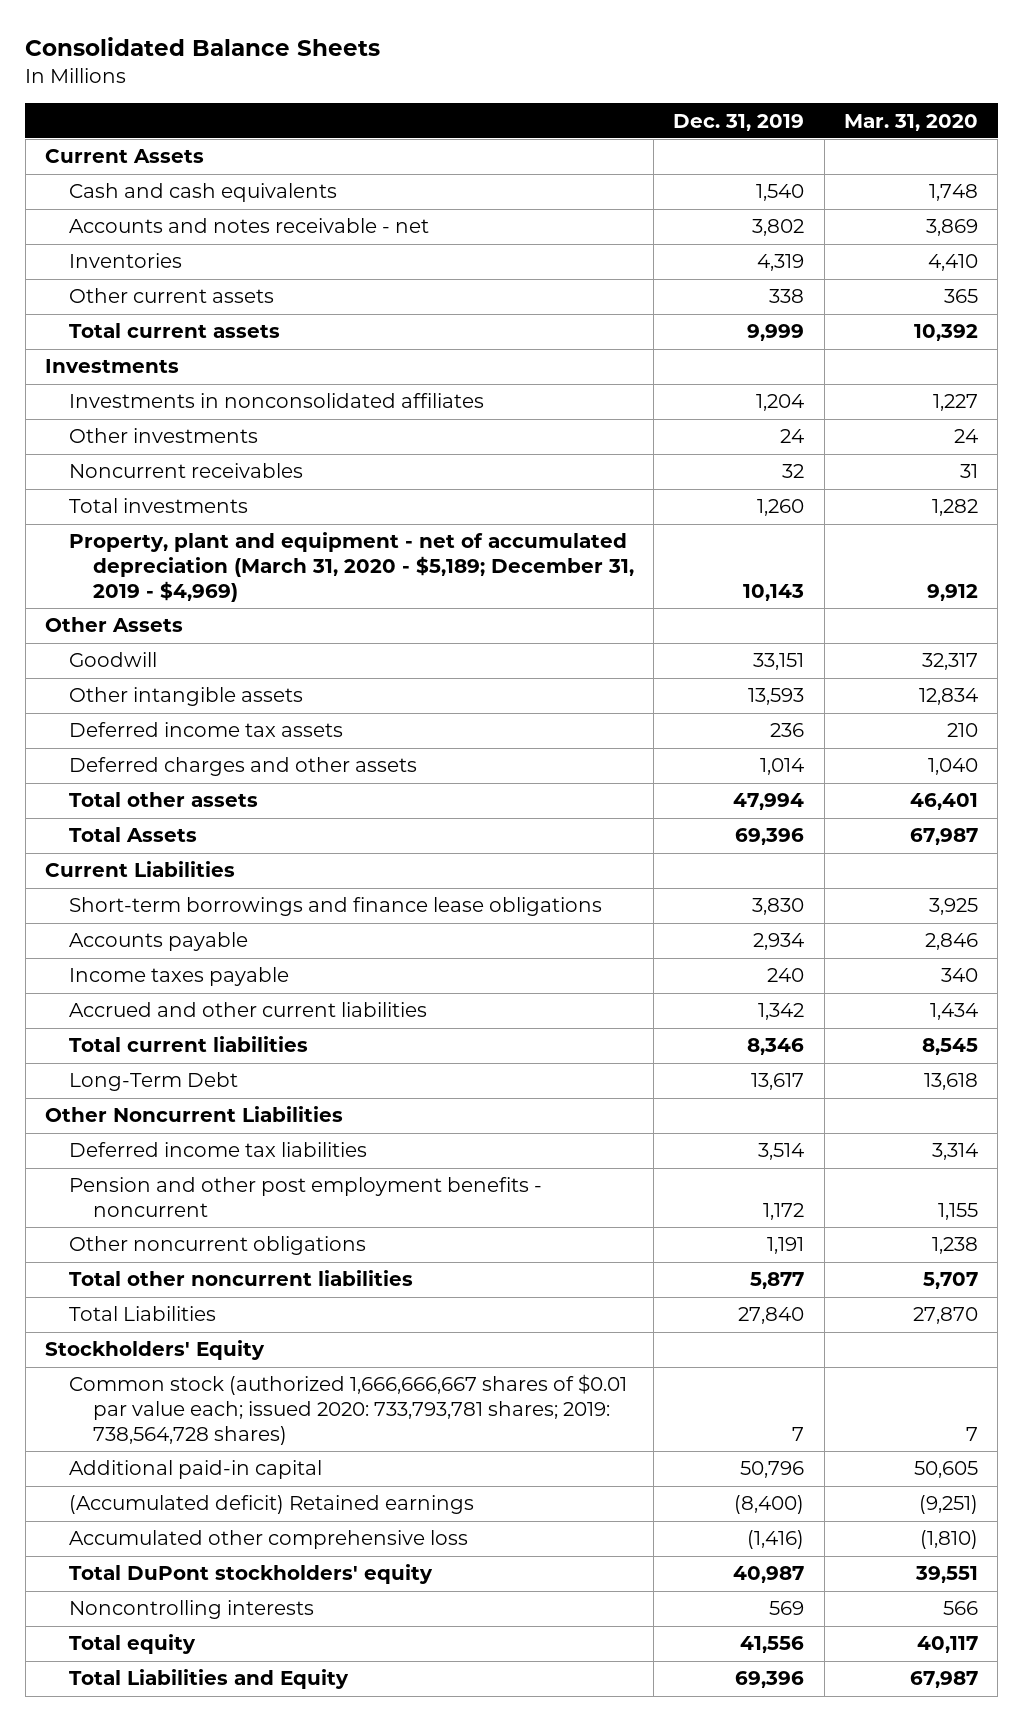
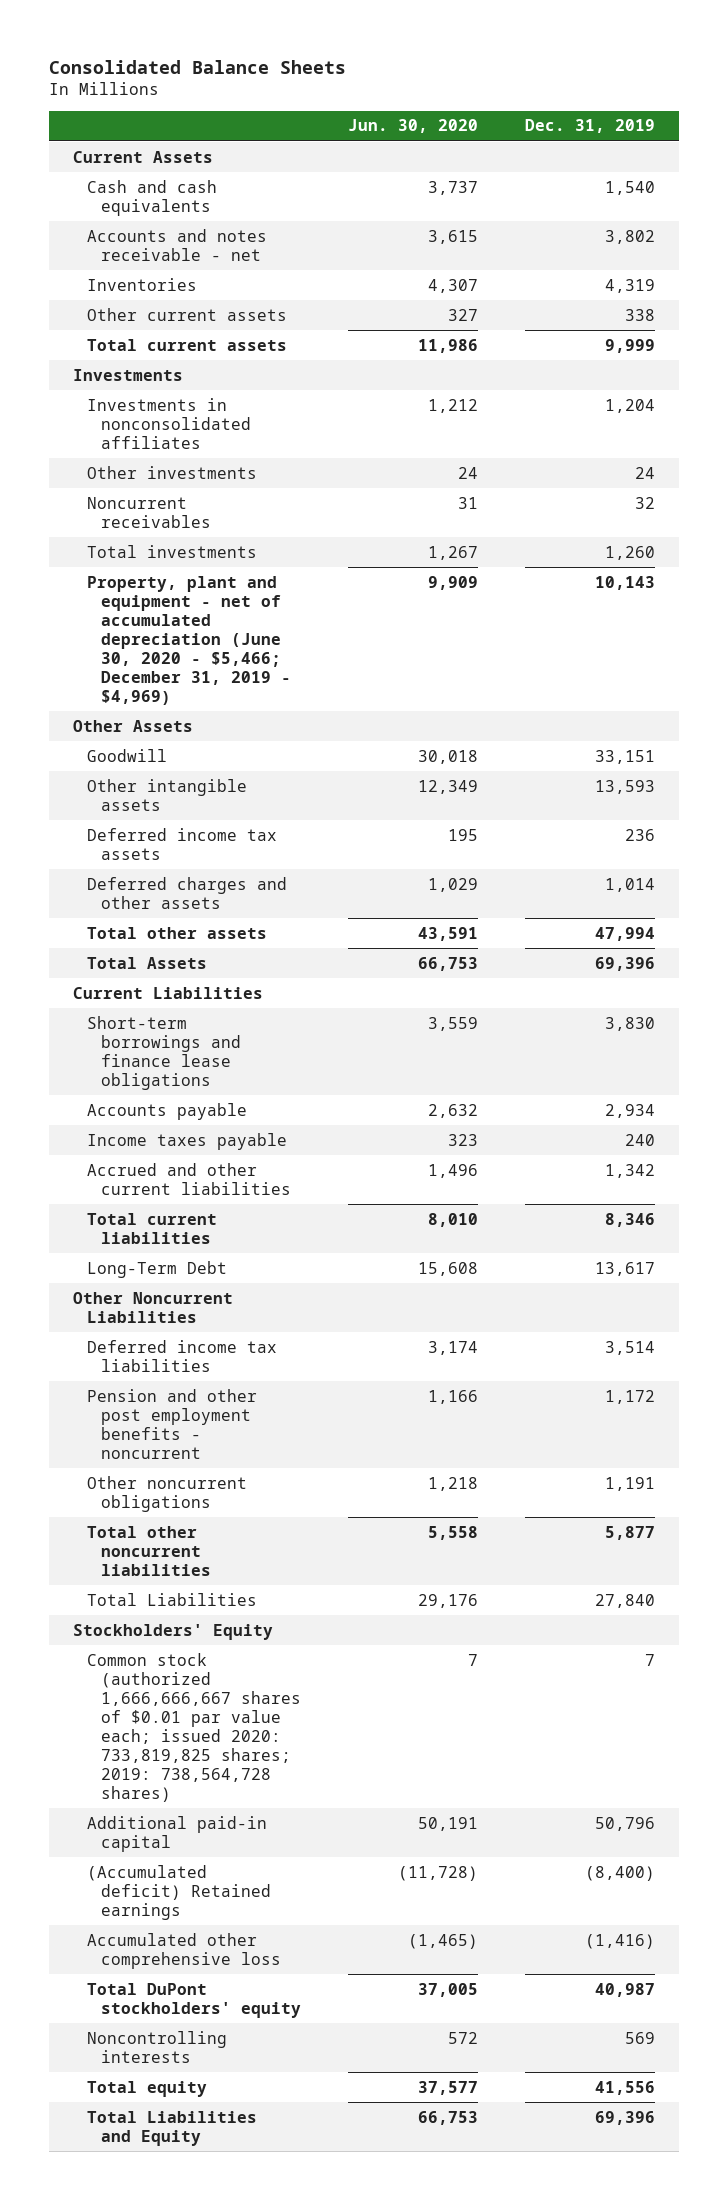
- | Dec. 31, 2019 | Mar. 31, 2020
+ | Jun. 30, 2020 | Dec. 31, 2019
- Property, plant and equipment - net of accumulated depreciation (March 31, 2020 - $5,189; December 31, 2019 - $4,969) | 10,143 | 9,912
+ Property, plant and equipment - net of accumulated depreciation (June 30, 2020 - $5,466; December 31, 2019 - $4,969) | 9,909 | 10,143
- Common stock (authorized 1,666,666,667 shares of $0.01 par value each; issued 2020: 733,793,781 shares; 2019: 738,564,728 shares) | 7 | 7
+ Common stock (authorized 1,666,666,667 shares of $0.01 par value each; issued 2020: 733,819,825 shares; 2019: 738,564,728 shares) | 7 | 7

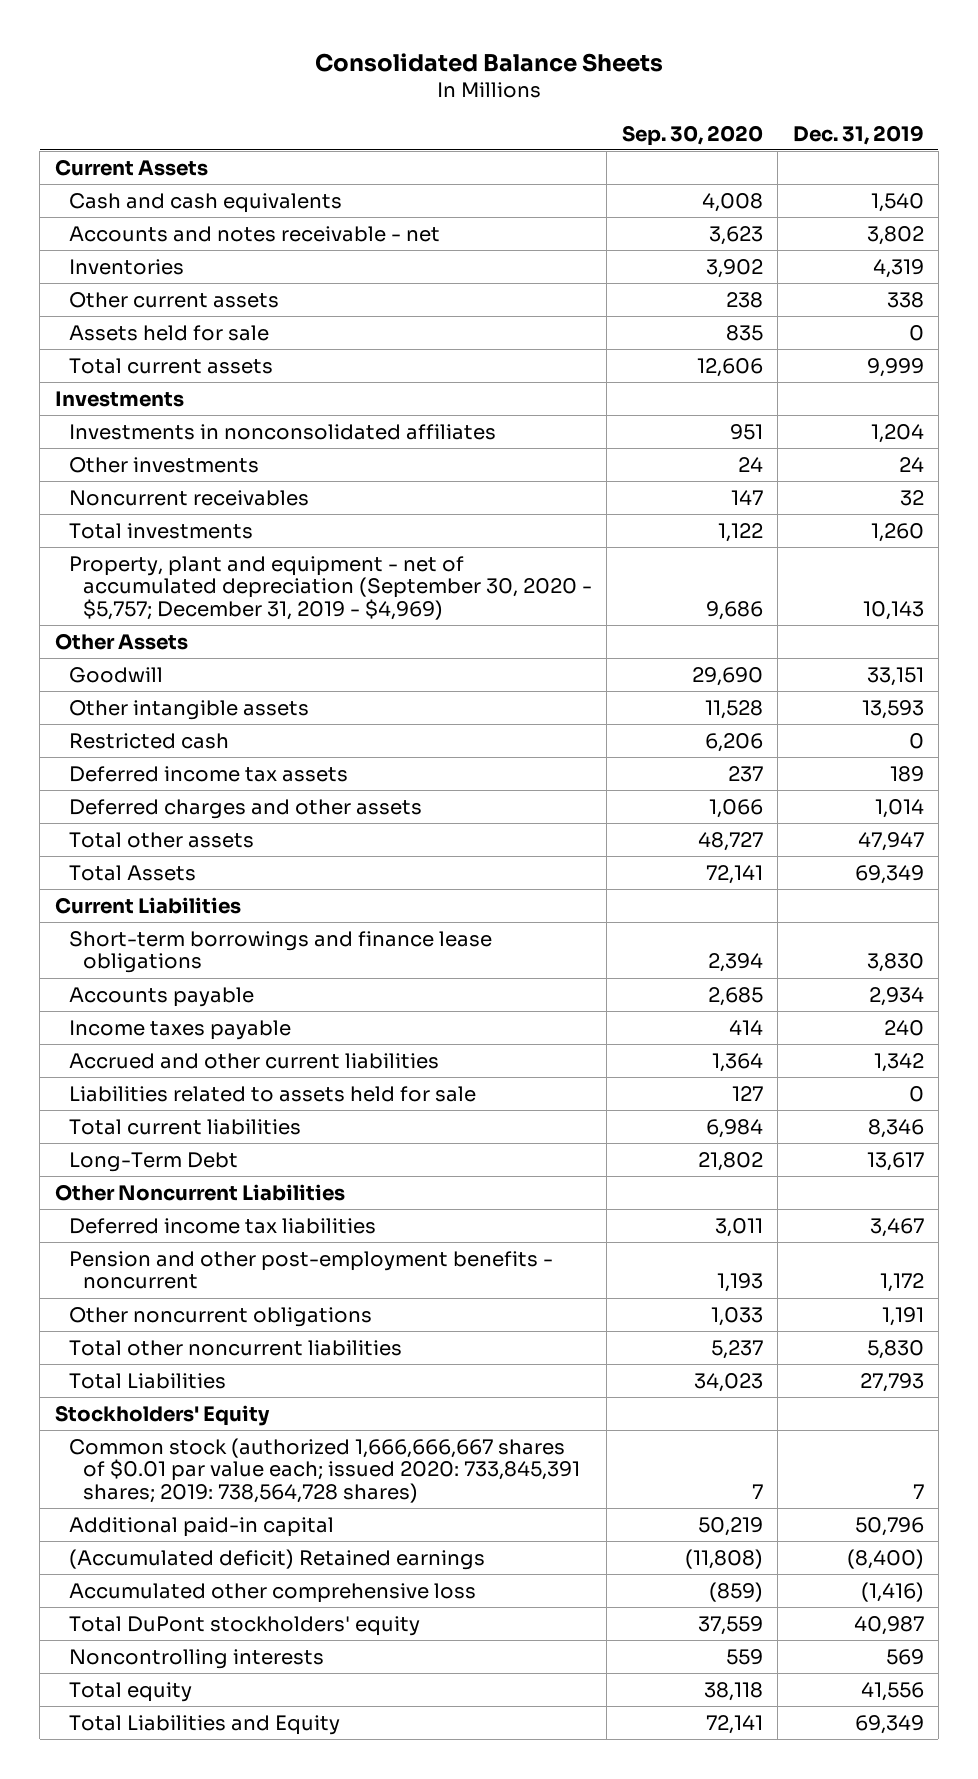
- | Jun. 30, 2020 | Dec. 31, 2019
+ | Sep. 30, 2020 | Dec. 31, 2019
+ Assets held for sale | 835 | 0
- Property, plant and equipment - net of accumulated depreciation (June 30, 2020 - $5,466; December 31, 2019 - $4,969) | 9,909 | 10,143
+ Property, plant and equipment - net of accumulated depreciation (September 30, 2020 - $5,757; December 31, 2019 - $4,969) | 9,686 | 10,143
- Deferred income tax assets | 195 | 236
+ Restricted cash | 6,206 | 0
+ Deferred income tax assets | 237 | 189
- Total other assets | 43,591 | 47,994
- Total Assets | 66,753 | 69,396
+ Total other assets | 48,727 | 47,947
+ Total Assets | 72,141 | 69,349
+ Liabilities related to assets held for sale | 127 | 0
- Deferred income tax liabilities | 3,174 | 3,514
- Pension and other post employment benefits - noncurrent | 1,166 | 1,172
+ Deferred income tax liabilities | 3,011 | 3,467
+ Pension and other post-employment benefits - noncurrent | 1,193 | 1,172
- Total other noncurrent liabilities | 5,558 | 5,877
- Total Liabilities | 29,176 | 27,840
+ Total other noncurrent liabilities | 5,237 | 5,830
+ Total Liabilities | 34,023 | 27,793
- Common stock (authorized 1,666,666,667 shares of $0.01 par value each; issued 2020: 733,819,825 shares; 2019: 738,564,728 shares) | 7 | 7
+ Common stock (authorized 1,666,666,667 shares of $0.01 par value each; issued 2020: 733,845,391 shares; 2019: 738,564,728 shares) | 7 | 7
- Total Liabilities and Equity | 66,753 | 69,396
+ Total Liabilities and Equity | 72,141 | 69,349

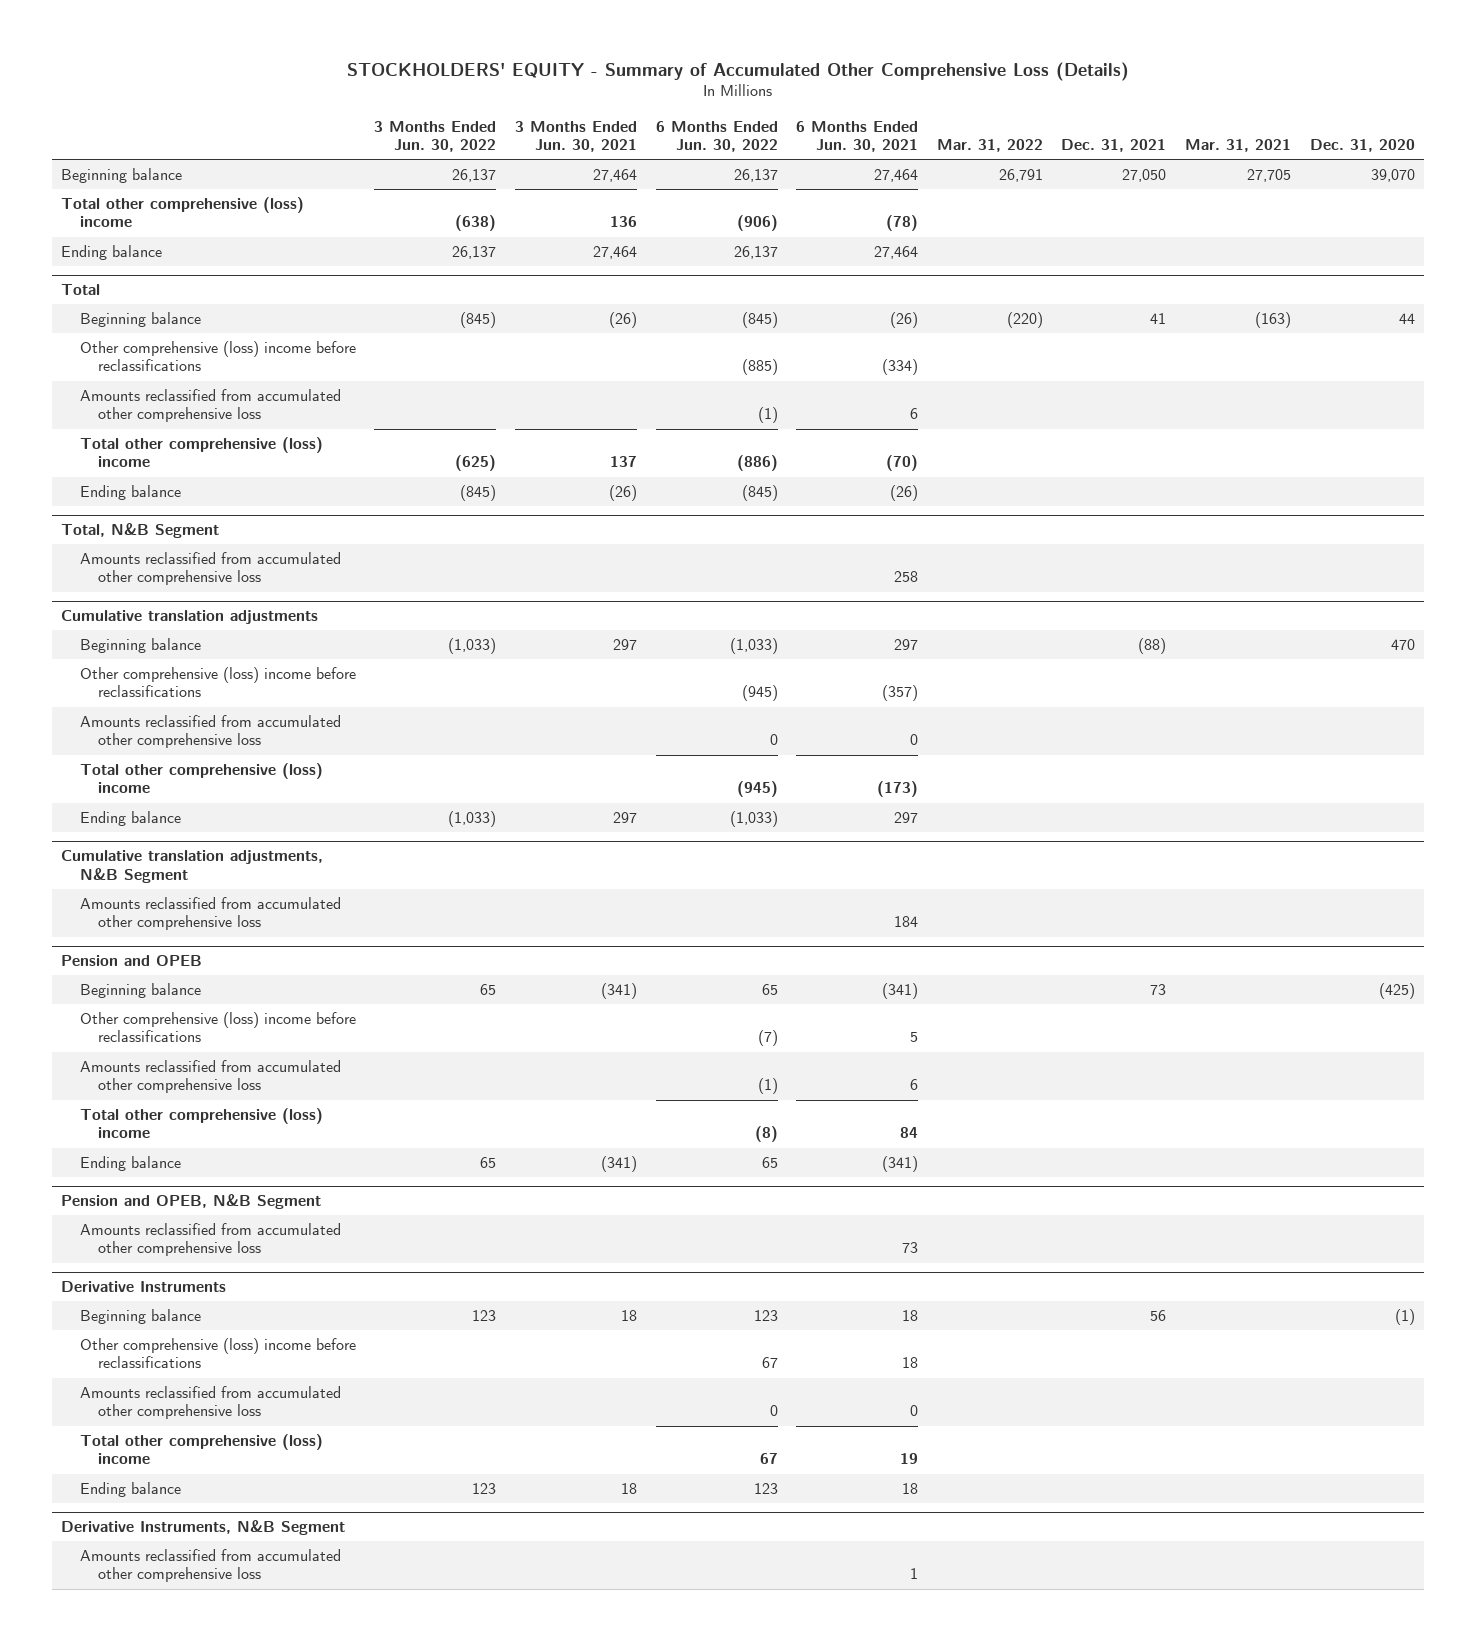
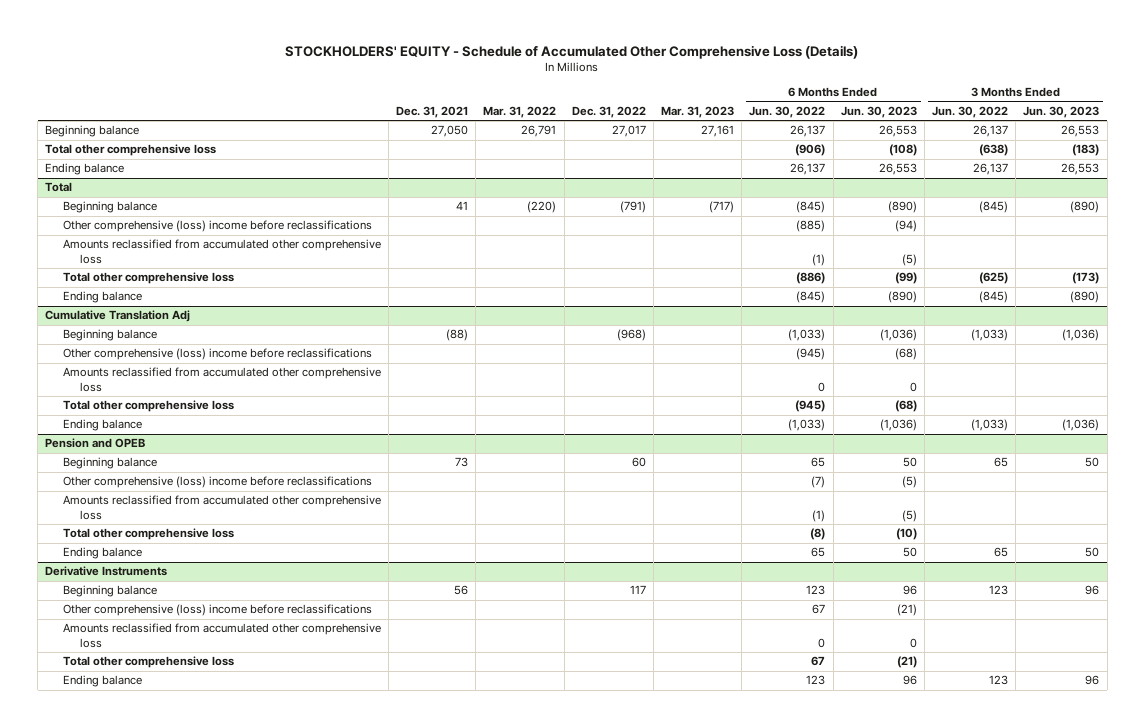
- STOCKHOLDERS' EQUITY - Summary of Accumulated Other Comprehensive Loss (Details)
+ STOCKHOLDERS' EQUITY - Schedule of Accumulated Other Comprehensive Loss (Details)
- | 3 Months Ended Jun. 30, 2022 | 3 Months Ended Jun. 30, 2021 | 6 Months Ended Jun. 30, 2022 | 6 Months Ended Jun. 30, 2021 | Mar. 31, 2022 | Dec. 31, 2021 | Mar. 31, 2021 | Dec. 31, 2020
+ | Dec. 31, 2021 | Mar. 31, 2022 | Dec. 31, 2022 | Mar. 31, 2023 | 6 Months Ended Jun. 30, 2022 | 6 Months Ended Jun. 30, 2023 | 3 Months Ended Jun. 30, 2022 | 3 Months Ended Jun. 30, 2023
- Total other comprehensive (loss) income | (638) | 136 | (906) | (78) | | | |
+ Total other comprehensive loss | | | | | (906) | (108) | (638) | (183)
@ Total
- Total other comprehensive (loss) income | (625) | 137 | (886) | (70) | | | |
+ Total other comprehensive loss | | | | | (886) | (99) | (625) | (173)
- Total, N&B Segment
- Amounts reclassified from accumulated other comprehensive loss | | | | 258 | | | |
- Cumulative translation adjustments
+ Cumulative Translation Adj
- Total other comprehensive (loss) income | | | (945) | (173) | | | |
+ Total other comprehensive loss | | | | | (945) | (68) | |
- Cumulative translation adjustments, N&B Segment
- Amounts reclassified from accumulated other comprehensive loss | | | | 184 | | | |
@ Pension and OPEB
- Total other comprehensive (loss) income | | | (8) | 84 | | | |
+ Total other comprehensive loss | | | | | (8) | (10) | |
- Pension and OPEB, N&B Segment
- Amounts reclassified from accumulated other comprehensive loss | | | | 73 | | | |
@ Derivative Instruments
- Total other comprehensive (loss) income | | | 67 | 19 | | | |
+ Total other comprehensive loss | | | | | 67 | (21) | |
- Derivative Instruments, N&B Segment
- Amounts reclassified from accumulated other comprehensive loss | | | | 1 | | | |

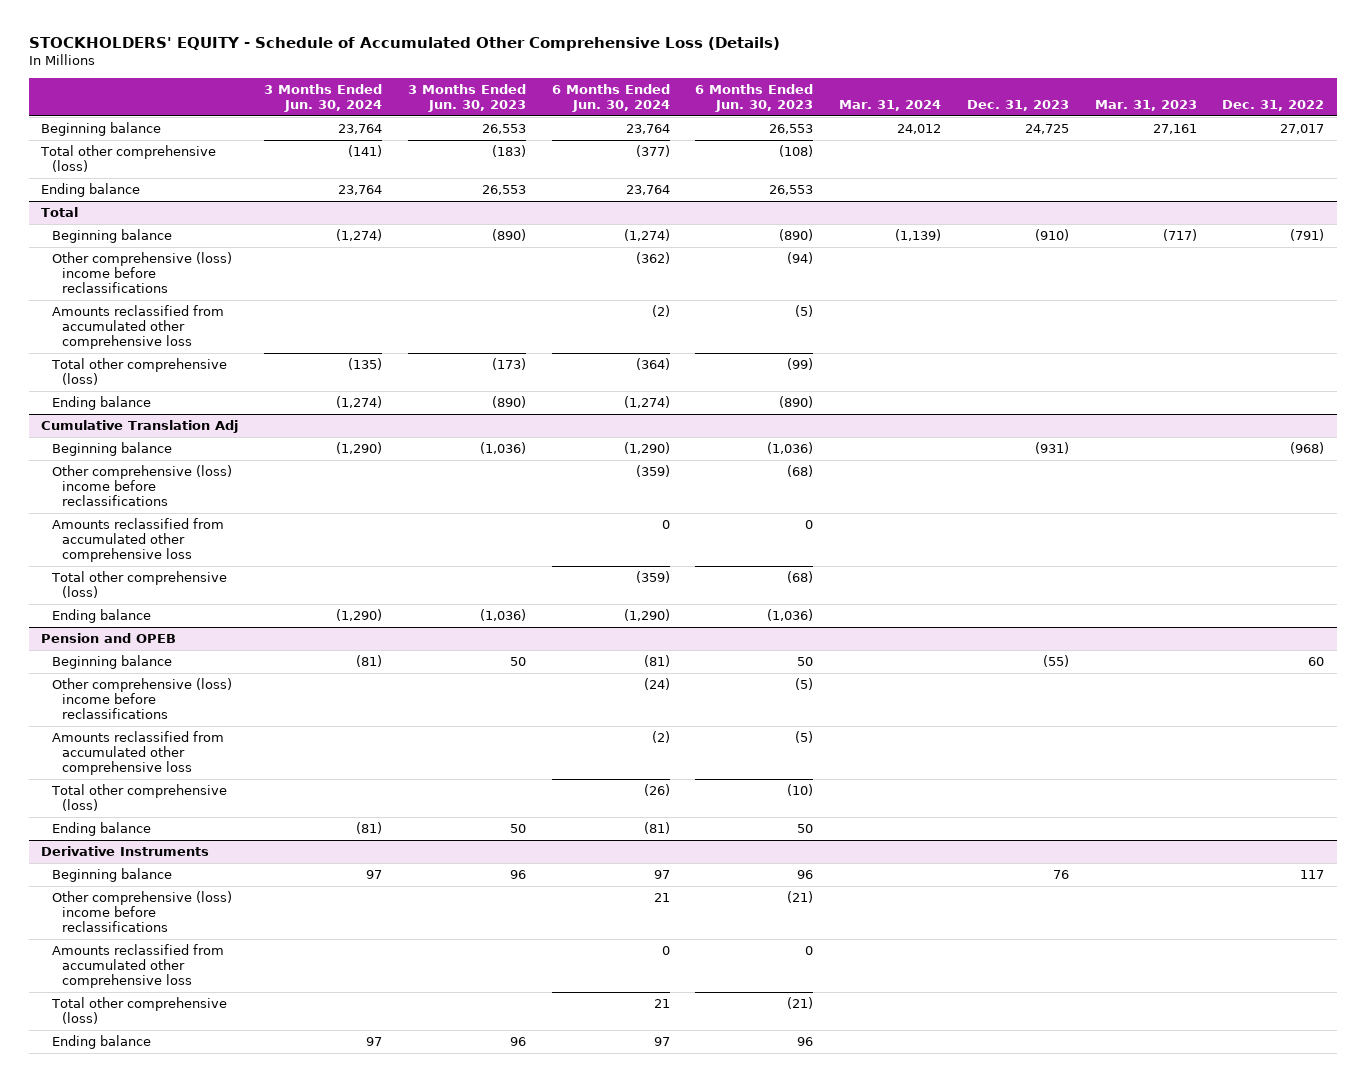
- | Dec. 31, 2021 | Mar. 31, 2022 | Dec. 31, 2022 | Mar. 31, 2023 | 6 Months Ended Jun. 30, 2022 | 6 Months Ended Jun. 30, 2023 | 3 Months Ended Jun. 30, 2022 | 3 Months Ended Jun. 30, 2023
+ | 3 Months Ended Jun. 30, 2024 | 3 Months Ended Jun. 30, 2023 | 6 Months Ended Jun. 30, 2024 | 6 Months Ended Jun. 30, 2023 | Mar. 31, 2024 | Dec. 31, 2023 | Mar. 31, 2023 | Dec. 31, 2022
- Total other comprehensive loss | | | | | (906) | (108) | (638) | (183)
+ Total other comprehensive (loss) | (141) | (183) | (377) | (108) | | | |
@ Total
- Total other comprehensive loss | | | | | (886) | (99) | (625) | (173)
+ Total other comprehensive (loss) | (135) | (173) | (364) | (99) | | | |
@ Cumulative Translation Adj
- Total other comprehensive loss | | | | | (945) | (68) | |
+ Total other comprehensive (loss) | | | (359) | (68) | | | |
@ Pension and OPEB
- Total other comprehensive loss | | | | | (8) | (10) | |
+ Total other comprehensive (loss) | | | (26) | (10) | | | |
@ Derivative Instruments
- Total other comprehensive loss | | | | | 67 | (21) | |
+ Total other comprehensive (loss) | | | 21 | (21) | | | |

